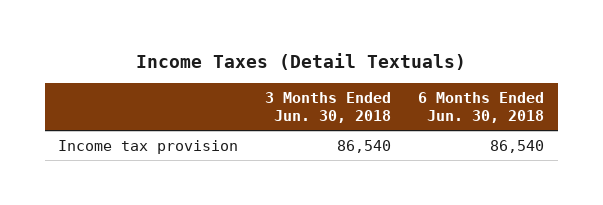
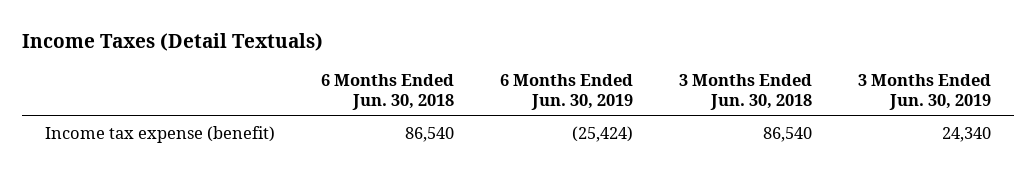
- | 3 Months Ended Jun. 30, 2018 | 6 Months Ended Jun. 30, 2018
+ | 6 Months Ended Jun. 30, 2018 | 6 Months Ended Jun. 30, 2019 | 3 Months Ended Jun. 30, 2018 | 3 Months Ended Jun. 30, 2019
- Income tax provision | 86,540 | 86,540
+ Income tax expense (benefit) | 86,540 | (25,424) | 86,540 | 24,340

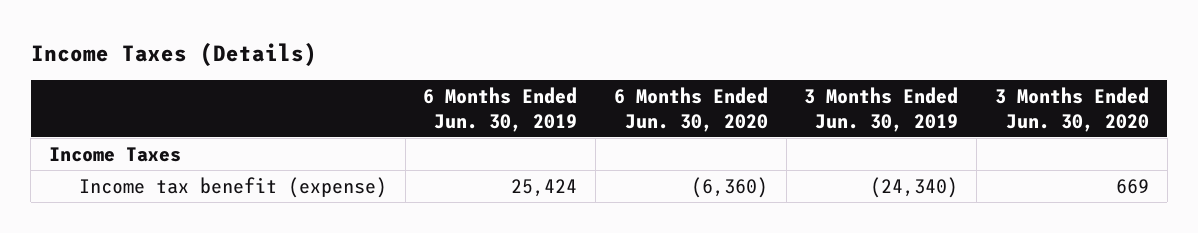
- Income Taxes (Detail Textuals)
+ Income Taxes (Details)
- | 6 Months Ended Jun. 30, 2018 | 6 Months Ended Jun. 30, 2019 | 3 Months Ended Jun. 30, 2018 | 3 Months Ended Jun. 30, 2019
+ | 6 Months Ended Jun. 30, 2019 | 6 Months Ended Jun. 30, 2020 | 3 Months Ended Jun. 30, 2019 | 3 Months Ended Jun. 30, 2020
- Income tax expense (benefit) | 86,540 | (25,424) | 86,540 | 24,340
+ Income Taxes
+ Income tax benefit (expense) | 25,424 | (6,360) | (24,340) | 669

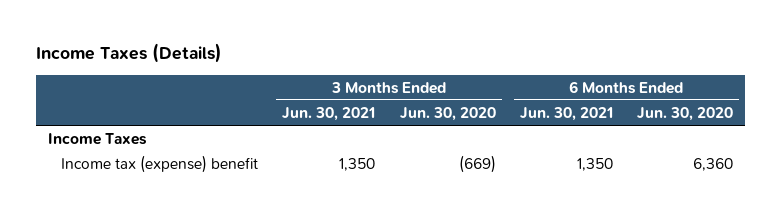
- | 6 Months Ended Jun. 30, 2019 | 6 Months Ended Jun. 30, 2020 | 3 Months Ended Jun. 30, 2019 | 3 Months Ended Jun. 30, 2020
+ | 3 Months Ended Jun. 30, 2021 | 3 Months Ended Jun. 30, 2020 | 6 Months Ended Jun. 30, 2021 | 6 Months Ended Jun. 30, 2020
- Income tax benefit (expense) | 25,424 | (6,360) | (24,340) | 669
+ Income tax (expense) benefit | 1,350 | (669) | 1,350 | 6,360

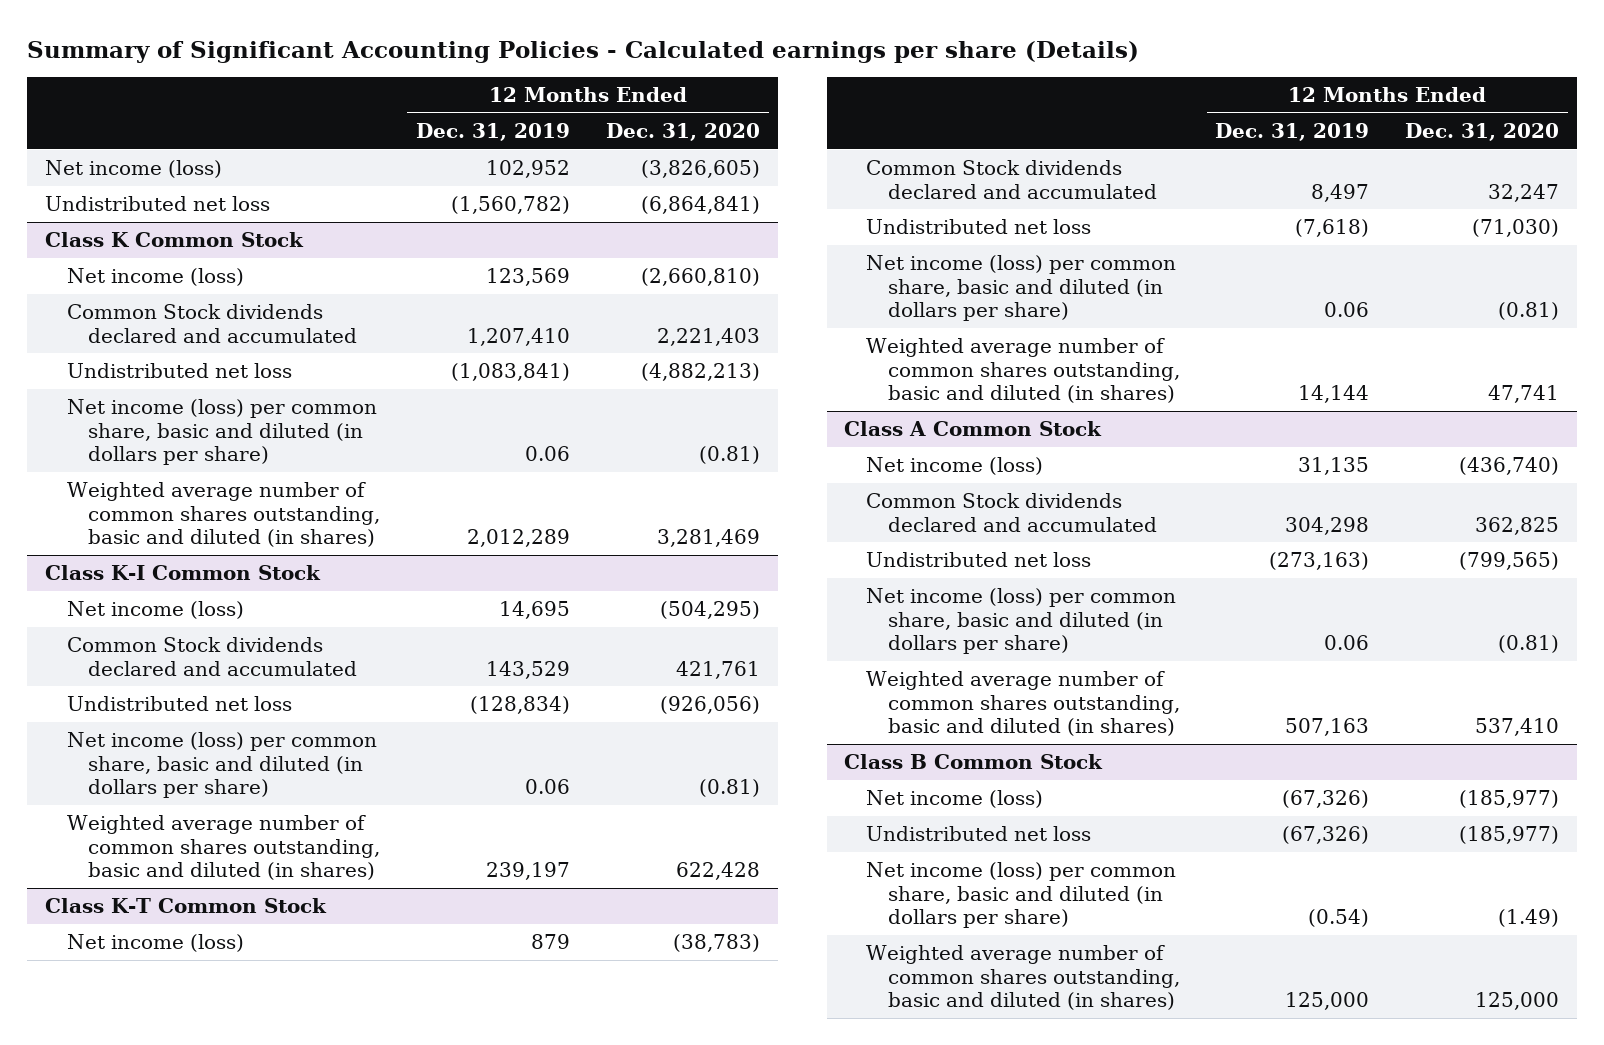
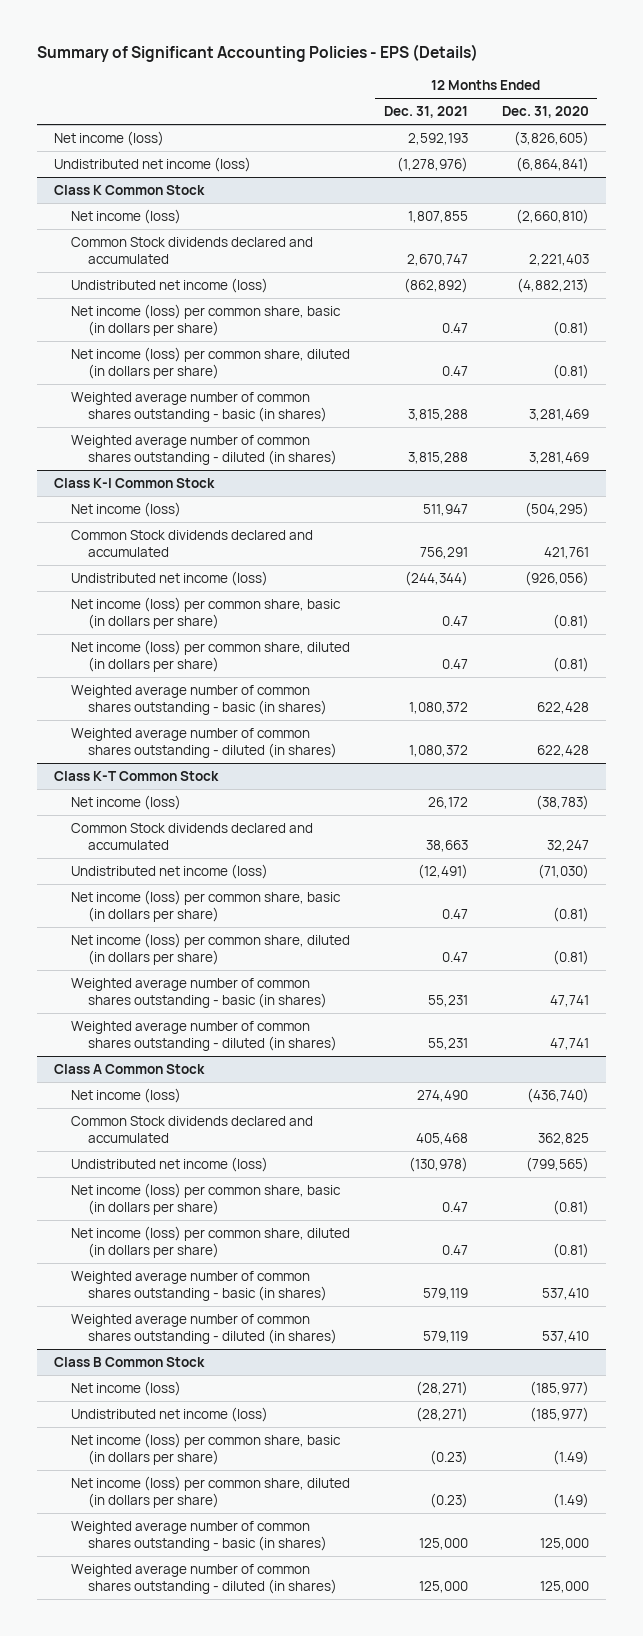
- Summary of Significant Accounting Policies - Calculated earnings per share (Details)
+ Summary of Significant Accounting Policies - EPS (Details)
- | 12 Months Ended Dec. 31, 2019 | 12 Months Ended Dec. 31, 2020
+ | 12 Months Ended Dec. 31, 2021 | 12 Months Ended Dec. 31, 2020
- Undistributed net loss | (1,560,782) | (6,864,841)
+ Undistributed net income (loss) | (1,278,976) | (6,864,841)
@ Class K Common Stock
- Undistributed net loss | (1,083,841) | (4,882,213)
- Net income (loss) per common share, basic and diluted (in dollars per share) | 0.06 | (0.81)
- Weighted average number of common shares outstanding, basic and diluted (in shares) | 2,012,289 | 3,281,469
+ Undistributed net income (loss) | (862,892) | (4,882,213)
+ Net income (loss) per common share, basic (in dollars per share) | 0.47 | (0.81)
+ Net income (loss) per common share, diluted (in dollars per share) | 0.47 | (0.81)
+ Weighted average number of common shares outstanding - basic (in shares) | 3,815,288 | 3,281,469
+ Weighted average number of common shares outstanding - diluted (in shares) | 3,815,288 | 3,281,469
@ Class K-I Common Stock
- Undistributed net loss | (128,834) | (926,056)
- Net income (loss) per common share, basic and diluted (in dollars per share) | 0.06 | (0.81)
- Weighted average number of common shares outstanding, basic and diluted (in shares) | 239,197 | 622,428
+ Undistributed net income (loss) | (244,344) | (926,056)
+ Net income (loss) per common share, basic (in dollars per share) | 0.47 | (0.81)
+ Net income (loss) per common share, diluted (in dollars per share) | 0.47 | (0.81)
+ Weighted average number of common shares outstanding - basic (in shares) | 1,080,372 | 622,428
+ Weighted average number of common shares outstanding - diluted (in shares) | 1,080,372 | 622,428
@ Class K-T Common Stock
- Undistributed net loss | (7,618) | (71,030)
- Net income (loss) per common share, basic and diluted (in dollars per share) | 0.06 | (0.81)
- Weighted average number of common shares outstanding, basic and diluted (in shares) | 14,144 | 47,741
+ Undistributed net income (loss) | (12,491) | (71,030)
+ Net income (loss) per common share, basic (in dollars per share) | 0.47 | (0.81)
+ Net income (loss) per common share, diluted (in dollars per share) | 0.47 | (0.81)
+ Weighted average number of common shares outstanding - basic (in shares) | 55,231 | 47,741
+ Weighted average number of common shares outstanding - diluted (in shares) | 55,231 | 47,741
@ Class A Common Stock
- Undistributed net loss | (273,163) | (799,565)
- Net income (loss) per common share, basic and diluted (in dollars per share) | 0.06 | (0.81)
- Weighted average number of common shares outstanding, basic and diluted (in shares) | 507,163 | 537,410
+ Undistributed net income (loss) | (130,978) | (799,565)
+ Net income (loss) per common share, basic (in dollars per share) | 0.47 | (0.81)
+ Net income (loss) per common share, diluted (in dollars per share) | 0.47 | (0.81)
+ Weighted average number of common shares outstanding - basic (in shares) | 579,119 | 537,410
+ Weighted average number of common shares outstanding - diluted (in shares) | 579,119 | 537,410
@ Class B Common Stock
- Undistributed net loss | (67,326) | (185,977)
- Net income (loss) per common share, basic and diluted (in dollars per share) | (0.54) | (1.49)
- Weighted average number of common shares outstanding, basic and diluted (in shares) | 125,000 | 125,000
+ Undistributed net income (loss) | (28,271) | (185,977)
+ Net income (loss) per common share, basic (in dollars per share) | (0.23) | (1.49)
+ Net income (loss) per common share, diluted (in dollars per share) | (0.23) | (1.49)
+ Weighted average number of common shares outstanding - basic (in shares) | 125,000 | 125,000
+ Weighted average number of common shares outstanding - diluted (in shares) | 125,000 | 125,000

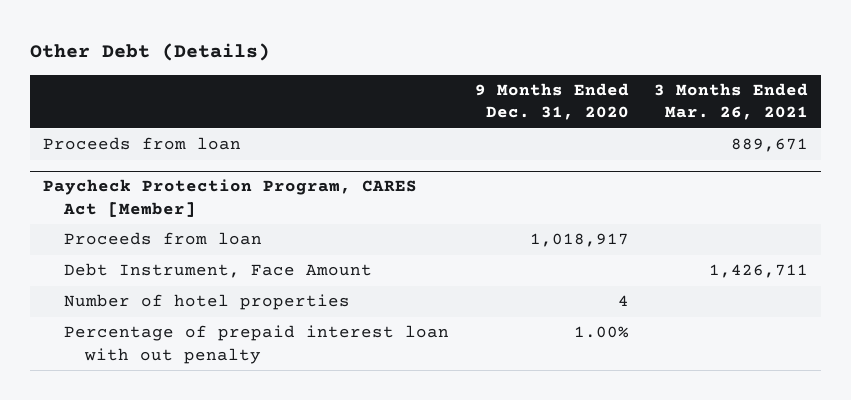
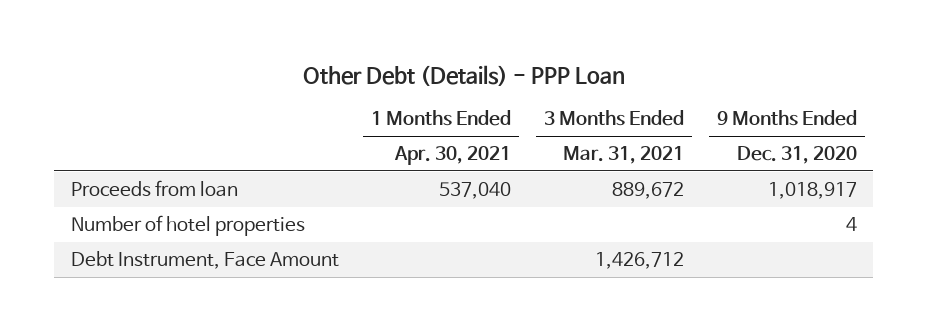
- Other Debt (Details)
+ Other Debt (Details) - PPP Loan
- | 9 Months Ended Dec. 31, 2020 | 3 Months Ended Mar. 26, 2021
+ | 1 Months Ended Apr. 30, 2021 | 3 Months Ended Mar. 31, 2021 | 9 Months Ended Dec. 31, 2020
- Proceeds from loan | | 889,671
- Paycheck Protection Program, CARES Act [Member]
- Debt Instrument, Face Amount | | 1,426,711
- Percentage of prepaid interest loan with out penalty | 1.00% |
+ Debt Instrument, Face Amount | | 1,426,712 |

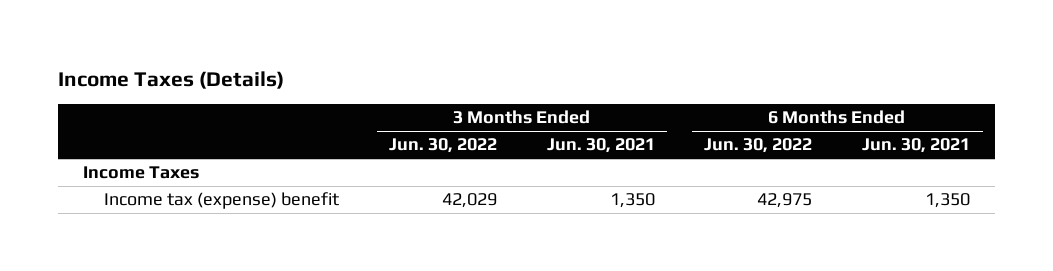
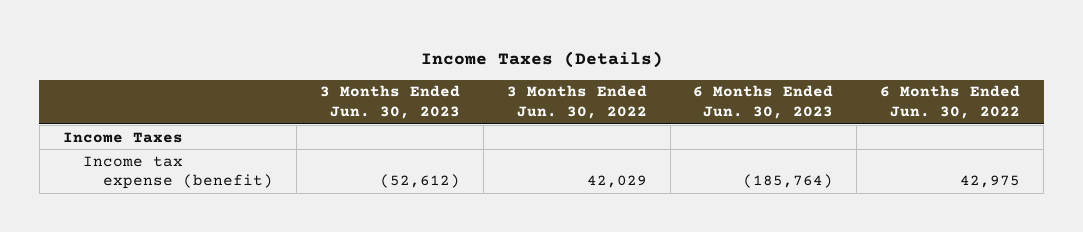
- | 3 Months Ended Jun. 30, 2022 | 3 Months Ended Jun. 30, 2021 | 6 Months Ended Jun. 30, 2022 | 6 Months Ended Jun. 30, 2021
+ | 3 Months Ended Jun. 30, 2023 | 3 Months Ended Jun. 30, 2022 | 6 Months Ended Jun. 30, 2023 | 6 Months Ended Jun. 30, 2022
- Income tax (expense) benefit | 42,029 | 1,350 | 42,975 | 1,350
+ Income tax expense (benefit) | (52,612) | 42,029 | (185,764) | 42,975

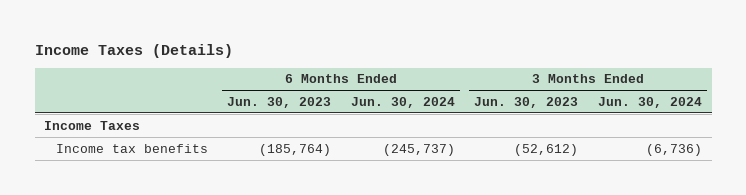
- | 3 Months Ended Jun. 30, 2023 | 3 Months Ended Jun. 30, 2022 | 6 Months Ended Jun. 30, 2023 | 6 Months Ended Jun. 30, 2022
+ | 6 Months Ended Jun. 30, 2023 | 6 Months Ended Jun. 30, 2024 | 3 Months Ended Jun. 30, 2023 | 3 Months Ended Jun. 30, 2024
- Income tax expense (benefit) | (52,612) | 42,029 | (185,764) | 42,975
+ Income tax benefits | (185,764) | (245,737) | (52,612) | (6,736)

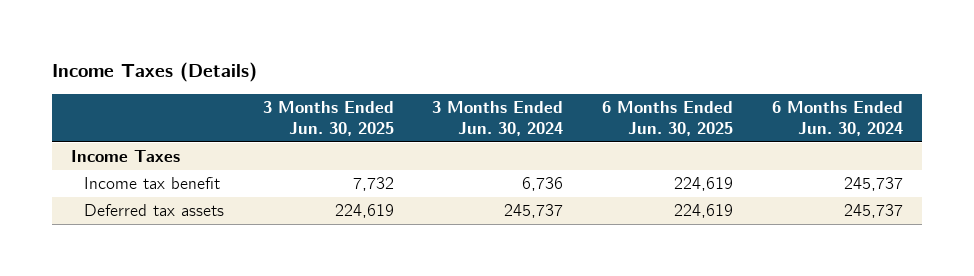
- | 6 Months Ended Jun. 30, 2023 | 6 Months Ended Jun. 30, 2024 | 3 Months Ended Jun. 30, 2023 | 3 Months Ended Jun. 30, 2024
+ | 3 Months Ended Jun. 30, 2025 | 3 Months Ended Jun. 30, 2024 | 6 Months Ended Jun. 30, 2025 | 6 Months Ended Jun. 30, 2024
- Income tax benefits | (185,764) | (245,737) | (52,612) | (6,736)
+ Income tax benefit | 7,732 | 6,736 | 224,619 | 245,737
+ Deferred tax assets | 224,619 | 245,737 | 224,619 | 245,737

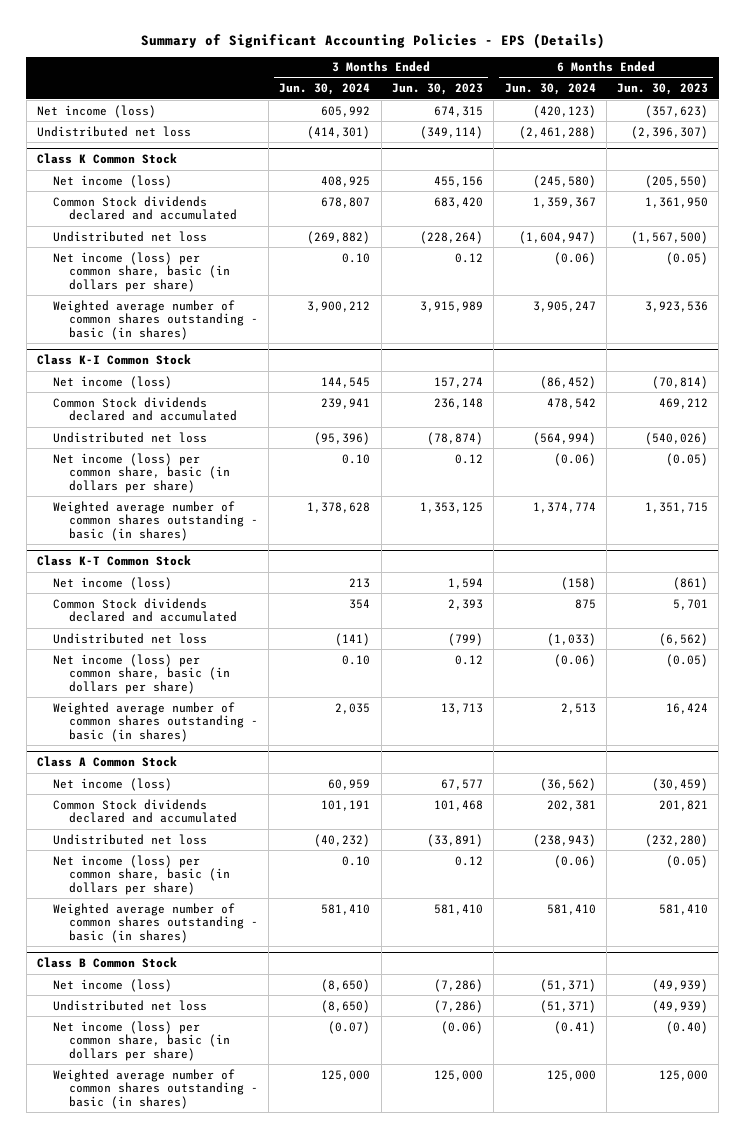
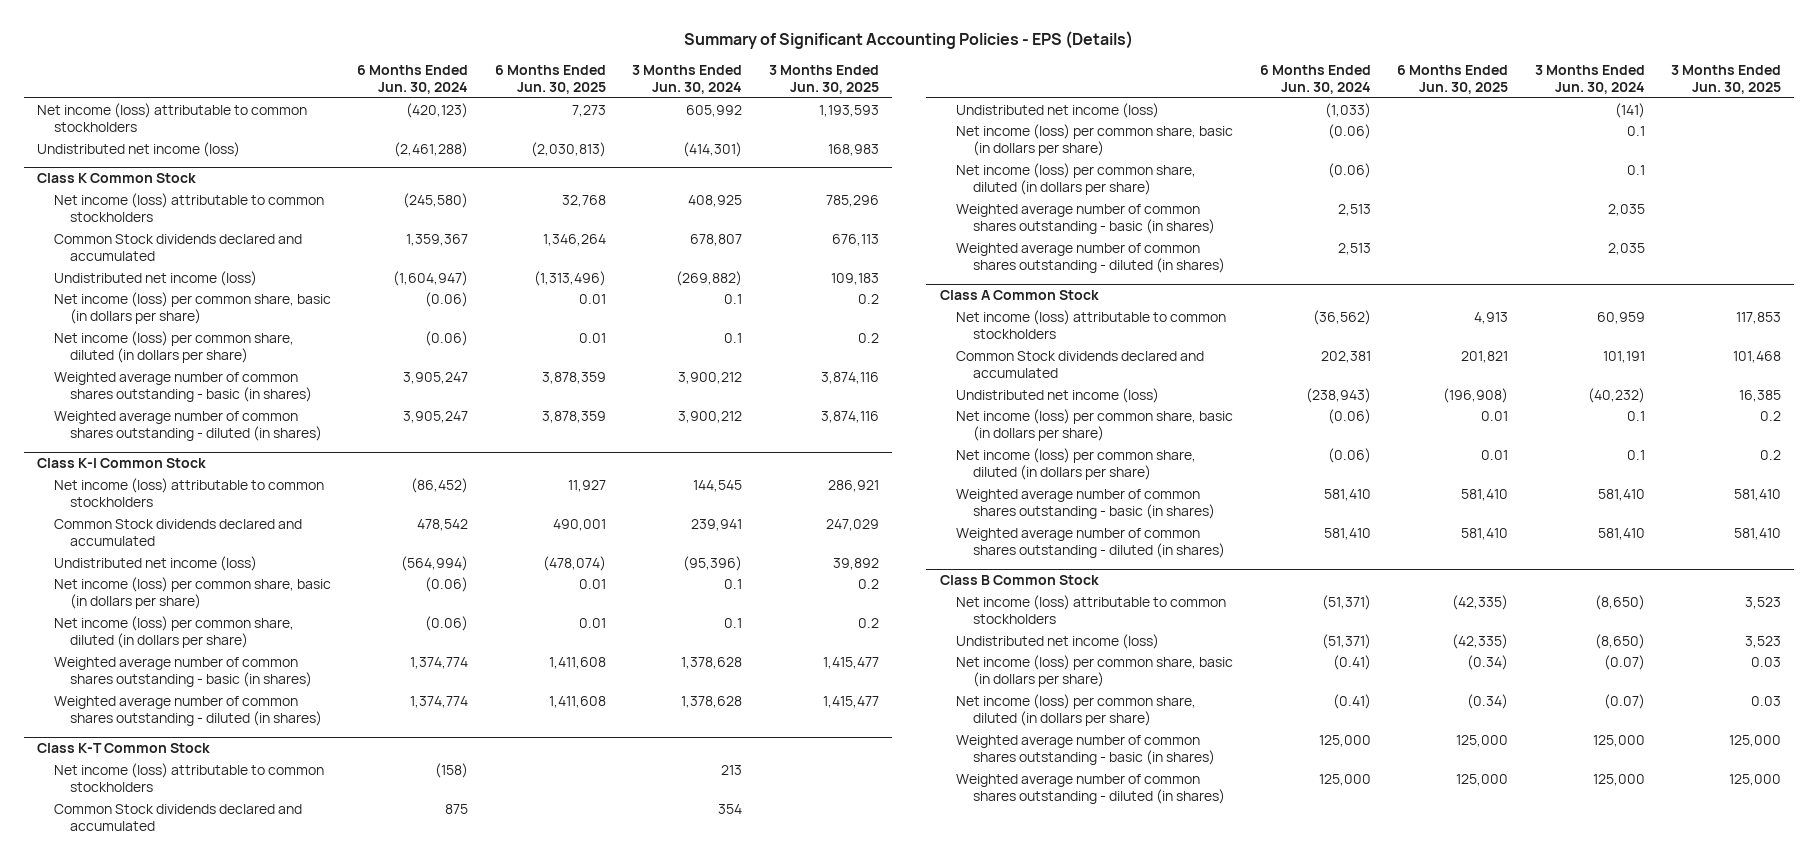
- | 3 Months Ended Jun. 30, 2024 | 3 Months Ended Jun. 30, 2023 | 6 Months Ended Jun. 30, 2024 | 6 Months Ended Jun. 30, 2023
+ | 6 Months Ended Jun. 30, 2024 | 6 Months Ended Jun. 30, 2025 | 3 Months Ended Jun. 30, 2024 | 3 Months Ended Jun. 30, 2025
- Net income (loss) | 605,992 | 674,315 | (420,123) | (357,623)
- Undistributed net loss | (414,301) | (349,114) | (2,461,288) | (2,396,307)
+ Net income (loss) attributable to common stockholders | (420,123) | 7,273 | 605,992 | 1,193,593
+ Undistributed net income (loss) | (2,461,288) | (2,030,813) | (414,301) | 168,983
@ Class K Common Stock
- Net income (loss) | 408,925 | 455,156 | (245,580) | (205,550)
+ Net income (loss) attributable to common stockholders | (245,580) | 32,768 | 408,925 | 785,296
- Undistributed net loss | (269,882) | (228,264) | (1,604,947) | (1,567,500)
- Net income (loss) per common share, basic (in dollars per share) | 0.10 | 0.12 | (0.06) | (0.05)
+ Undistributed net income (loss) | (1,604,947) | (1,313,496) | (269,882) | 109,183
+ Net income (loss) per common share, basic (in dollars per share) | (0.06) | 0.01 | 0.1 | 0.2
+ Net income (loss) per common share, diluted (in dollars per share) | (0.06) | 0.01 | 0.1 | 0.2
+ Weighted average number of common shares outstanding - diluted (in shares) | 3,905,247 | 3,878,359 | 3,900,212 | 3,874,116
@ Class K-I Common Stock
- Net income (loss) | 144,545 | 157,274 | (86,452) | (70,814)
+ Net income (loss) attributable to common stockholders | (86,452) | 11,927 | 144,545 | 286,921
- Undistributed net loss | (95,396) | (78,874) | (564,994) | (540,026)
- Net income (loss) per common share, basic (in dollars per share) | 0.10 | 0.12 | (0.06) | (0.05)
+ Undistributed net income (loss) | (564,994) | (478,074) | (95,396) | 39,892
+ Net income (loss) per common share, basic (in dollars per share) | (0.06) | 0.01 | 0.1 | 0.2
+ Net income (loss) per common share, diluted (in dollars per share) | (0.06) | 0.01 | 0.1 | 0.2
+ Weighted average number of common shares outstanding - diluted (in shares) | 1,374,774 | 1,411,608 | 1,378,628 | 1,415,477
@ Class K-T Common Stock
- Net income (loss) | 213 | 1,594 | (158) | (861)
+ Net income (loss) attributable to common stockholders | (158) | | 213 |
- Undistributed net loss | (141) | (799) | (1,033) | (6,562)
- Net income (loss) per common share, basic (in dollars per share) | 0.10 | 0.12 | (0.06) | (0.05)
+ Undistributed net income (loss) | (1,033) | | (141) |
+ Net income (loss) per common share, basic (in dollars per share) | (0.06) | | 0.1 |
+ Net income (loss) per common share, diluted (in dollars per share) | (0.06) | | 0.1 |
+ Weighted average number of common shares outstanding - diluted (in shares) | 2,513 | | 2,035 |
@ Class A Common Stock
- Net income (loss) | 60,959 | 67,577 | (36,562) | (30,459)
+ Net income (loss) attributable to common stockholders | (36,562) | 4,913 | 60,959 | 117,853
- Undistributed net loss | (40,232) | (33,891) | (238,943) | (232,280)
- Net income (loss) per common share, basic (in dollars per share) | 0.10 | 0.12 | (0.06) | (0.05)
+ Undistributed net income (loss) | (238,943) | (196,908) | (40,232) | 16,385
+ Net income (loss) per common share, basic (in dollars per share) | (0.06) | 0.01 | 0.1 | 0.2
+ Net income (loss) per common share, diluted (in dollars per share) | (0.06) | 0.01 | 0.1 | 0.2
+ Weighted average number of common shares outstanding - diluted (in shares) | 581,410 | 581,410 | 581,410 | 581,410
@ Class B Common Stock
- Net income (loss) | (8,650) | (7,286) | (51,371) | (49,939)
- Undistributed net loss | (8,650) | (7,286) | (51,371) | (49,939)
+ Net income (loss) attributable to common stockholders | (51,371) | (42,335) | (8,650) | 3,523
+ Undistributed net income (loss) | (51,371) | (42,335) | (8,650) | 3,523
+ Net income (loss) per common share, diluted (in dollars per share) | (0.41) | (0.34) | (0.07) | 0.03
+ Weighted average number of common shares outstanding - diluted (in shares) | 125,000 | 125,000 | 125,000 | 125,000

